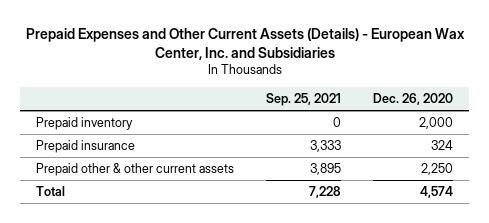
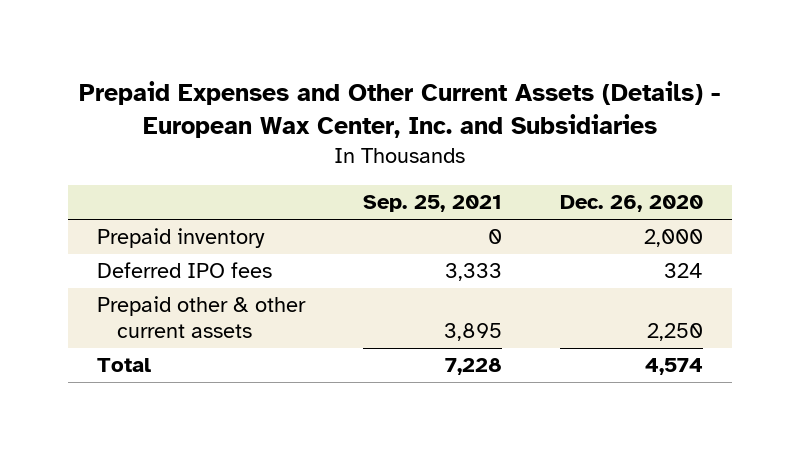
- Prepaid insurance | 3,333 | 324
+ Deferred IPO fees | 3,333 | 324

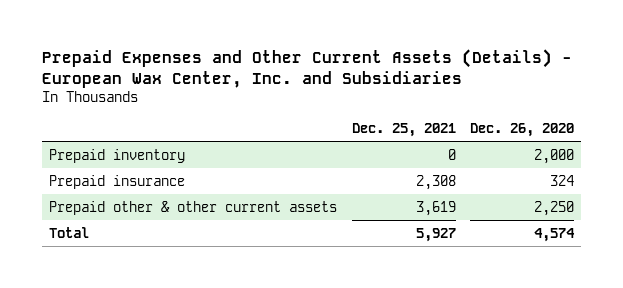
- | Sep. 25, 2021 | Dec. 26, 2020
+ | Dec. 25, 2021 | Dec. 26, 2020
- Deferred IPO fees | 3,333 | 324
+ Prepaid insurance | 2,308 | 324

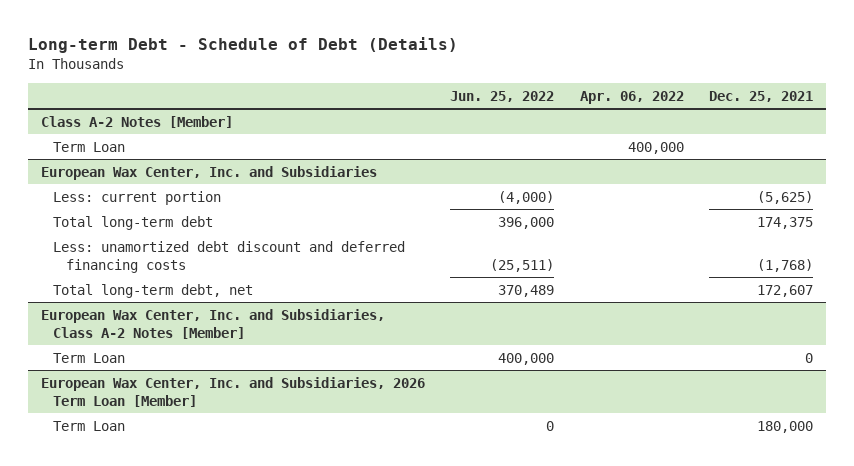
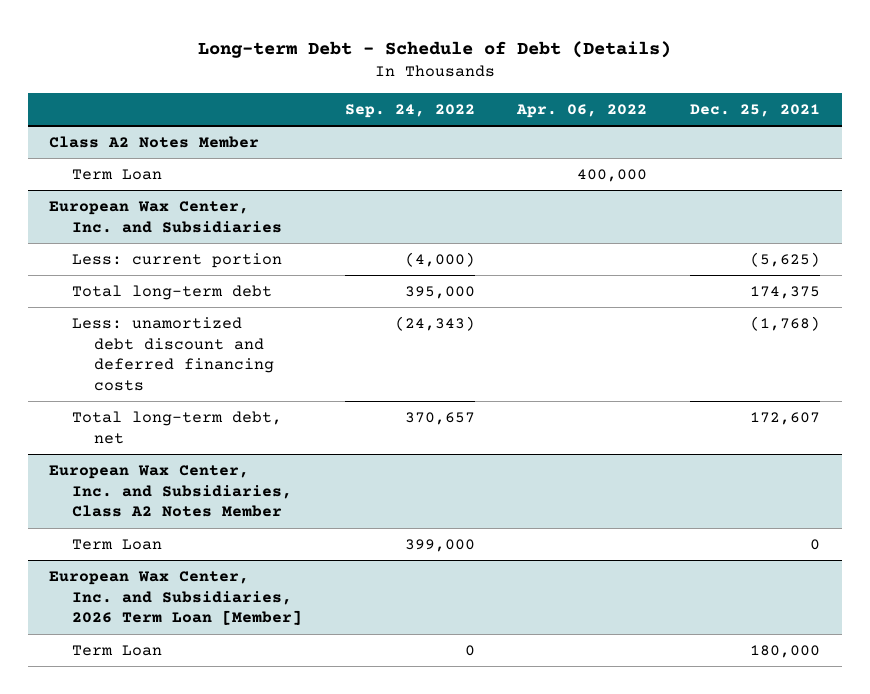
- | Jun. 25, 2022 | Apr. 06, 2022 | Dec. 25, 2021
+ | Sep. 24, 2022 | Apr. 06, 2022 | Dec. 25, 2021
- Class A-2 Notes [Member]
+ Class A2 Notes Member
- European Wax Center, Inc. and Subsidiaries, Class A-2 Notes [Member]
+ European Wax Center, Inc. and Subsidiaries, Class A2 Notes Member

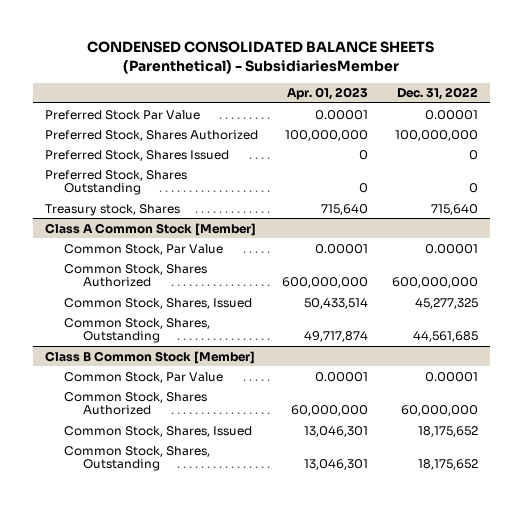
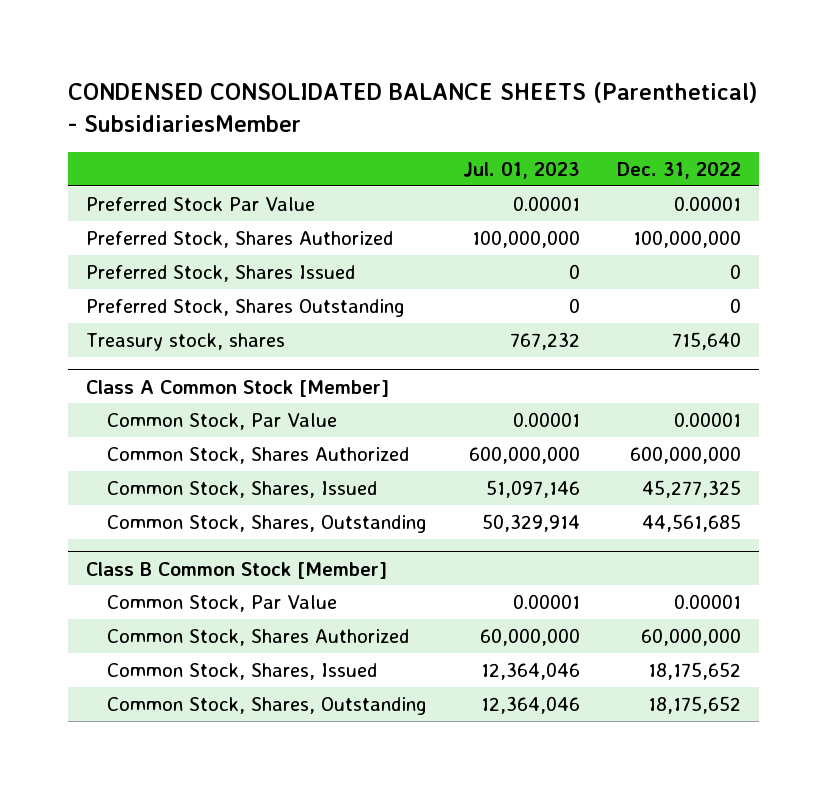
- | Apr. 01, 2023 | Dec. 31, 2022
+ | Jul. 01, 2023 | Dec. 31, 2022
- Treasury stock, Shares | 715,640 | 715,640
+ Treasury stock, shares | 767,232 | 715,640

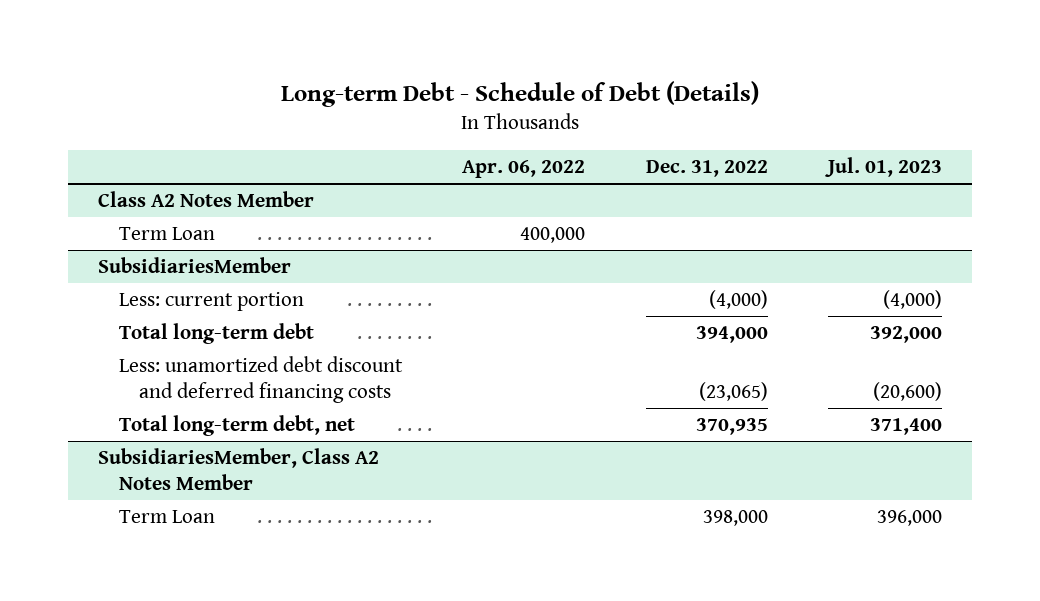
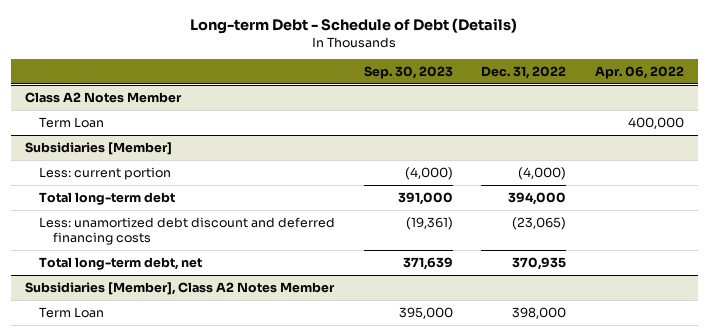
- | Apr. 06, 2022 | Dec. 31, 2022 | Jul. 01, 2023
+ | Sep. 30, 2023 | Dec. 31, 2022 | Apr. 06, 2022
- SubsidiariesMember
+ Subsidiaries [Member]
- SubsidiariesMember, Class A2 Notes Member
+ Subsidiaries [Member], Class A2 Notes Member

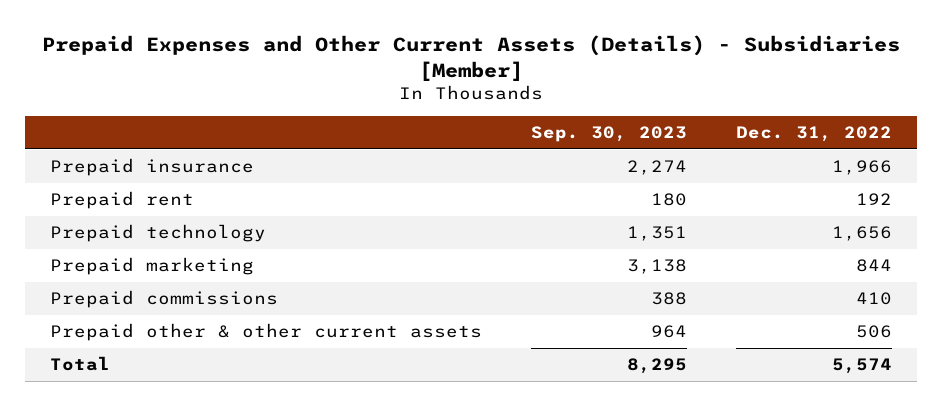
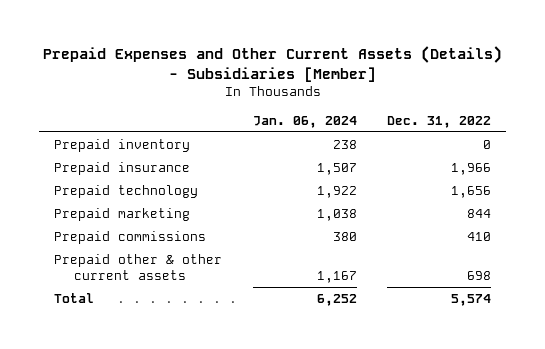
- | Sep. 30, 2023 | Dec. 31, 2022
+ | Jan. 06, 2024 | Dec. 31, 2022
+ Prepaid inventory | 238 | 0
- Prepaid rent | 180 | 192
- Prepaid other & other current assets | 964 | 506
+ Prepaid other & other current assets | 1,167 | 698

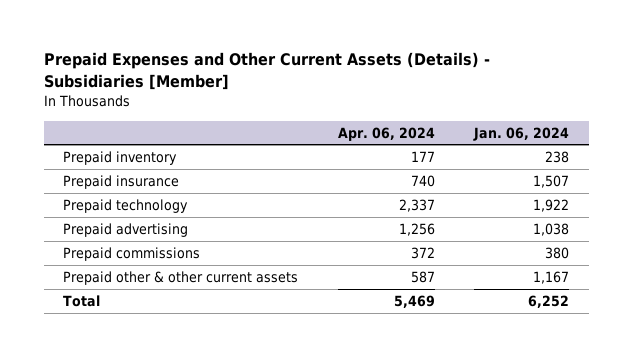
- | Jan. 06, 2024 | Dec. 31, 2022
+ | Apr. 06, 2024 | Jan. 06, 2024
- Prepaid marketing | 1,038 | 844
+ Prepaid advertising | 1,256 | 1,038

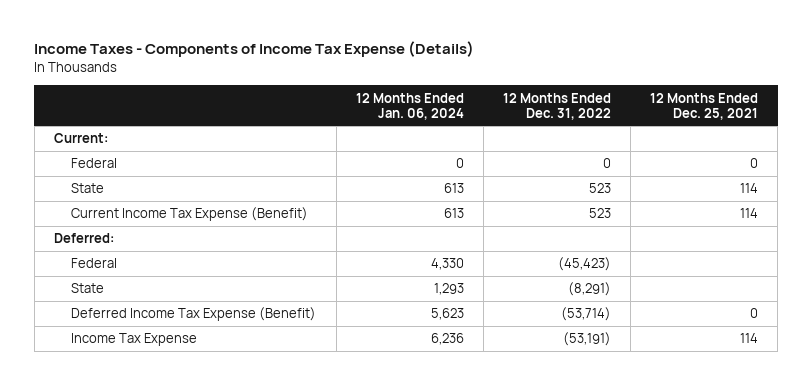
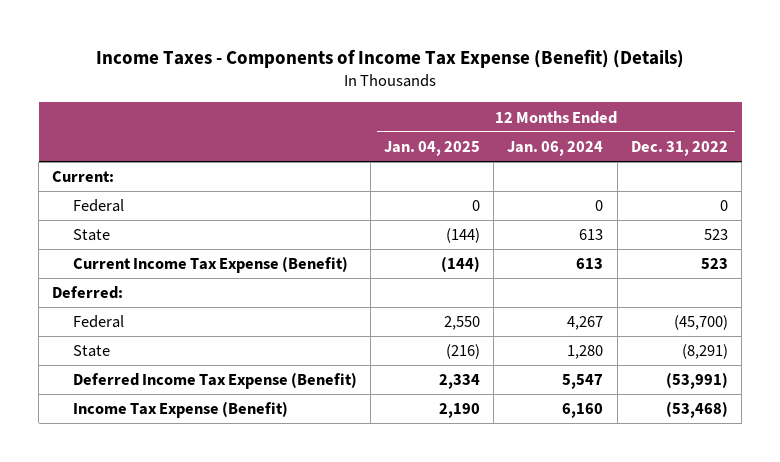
- Income Taxes - Components of Income Tax Expense (Details)
+ Income Taxes - Components of Income Tax Expense (Benefit) (Details)
- | 12 Months Ended Jan. 06, 2024 | 12 Months Ended Dec. 31, 2022 | 12 Months Ended Dec. 25, 2021
+ | 12 Months Ended Jan. 04, 2025 | 12 Months Ended Jan. 06, 2024 | 12 Months Ended Dec. 31, 2022
- Federal | 4,330 | (45,423) |
- State | 1,293 | (8,291) |
- Deferred Income Tax Expense (Benefit) | 5,623 | (53,714) | 0
- Income Tax Expense | 6,236 | (53,191) | 114
+ Federal | 2,550 | 4,267 | (45,700)
+ State | (216) | 1,280 | (8,291)
+ Deferred Income Tax Expense (Benefit) | 2,334 | 5,547 | (53,991)
+ Income Tax Expense (Benefit) | 2,190 | 6,160 | (53,468)

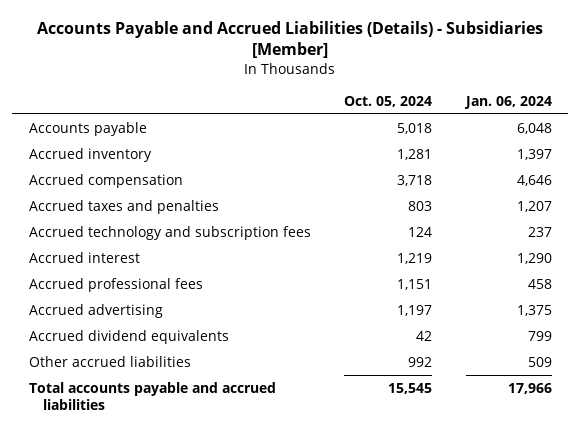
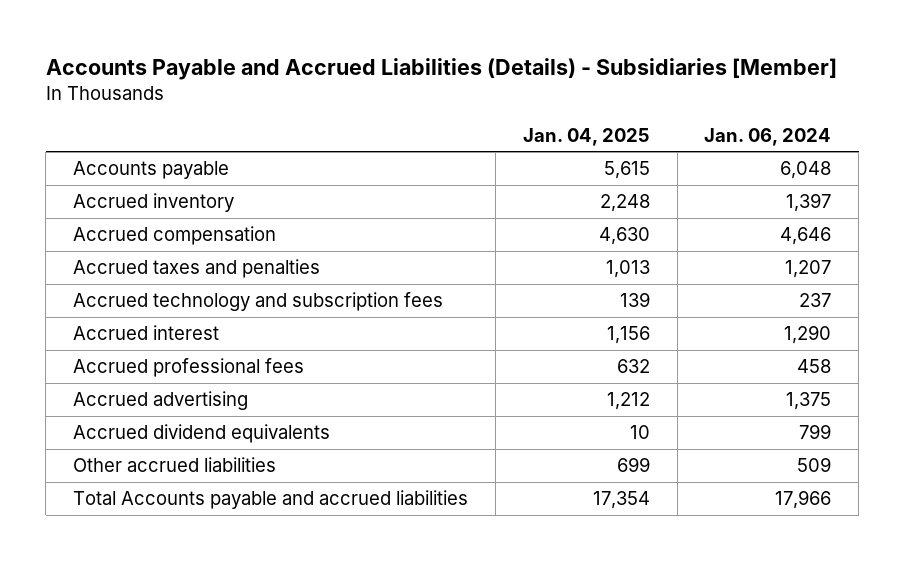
- | Oct. 05, 2024 | Jan. 06, 2024
+ | Jan. 04, 2025 | Jan. 06, 2024
- Total accounts payable and accrued liabilities | 15,545 | 17,966
+ Total Accounts payable and accrued liabilities | 17,354 | 17,966

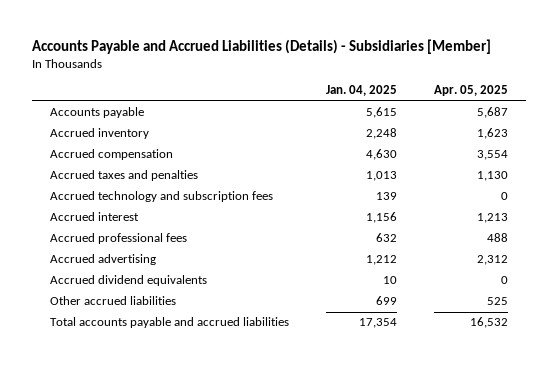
- | Jan. 04, 2025 | Jan. 06, 2024
+ | Jan. 04, 2025 | Apr. 05, 2025
- Total Accounts payable and accrued liabilities | 17,354 | 17,966
+ Total accounts payable and accrued liabilities | 17,354 | 16,532

